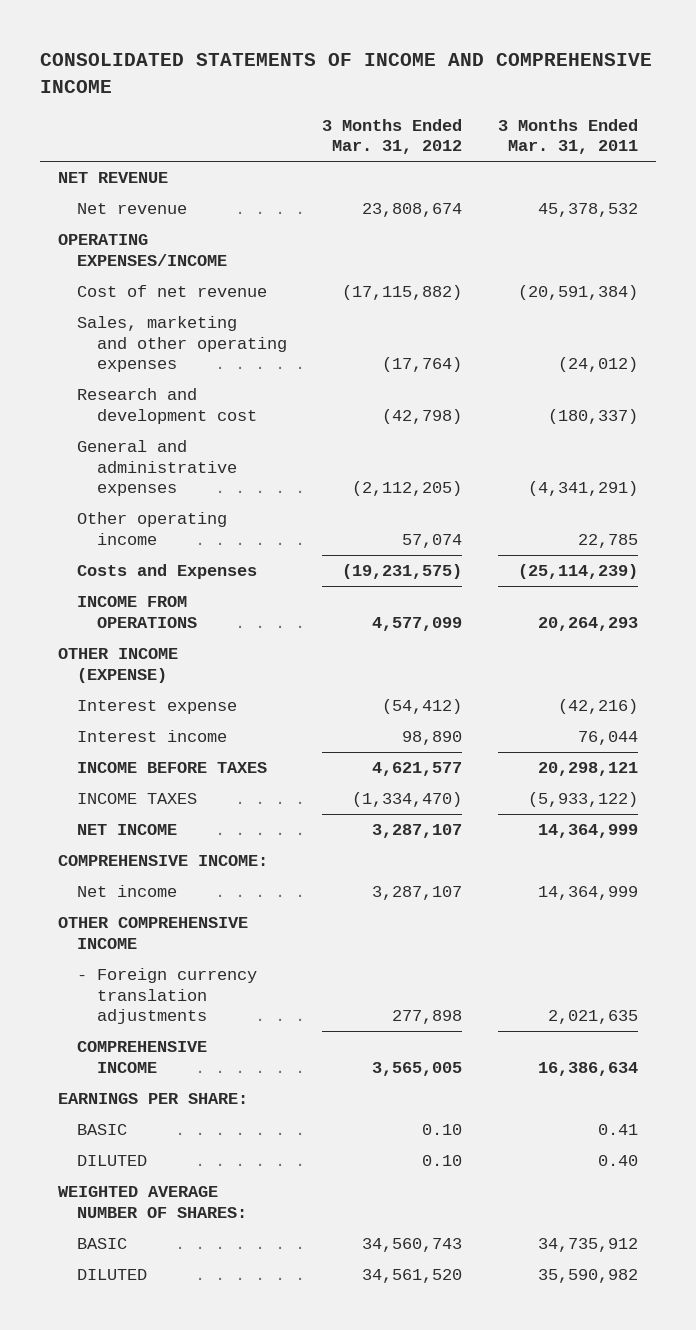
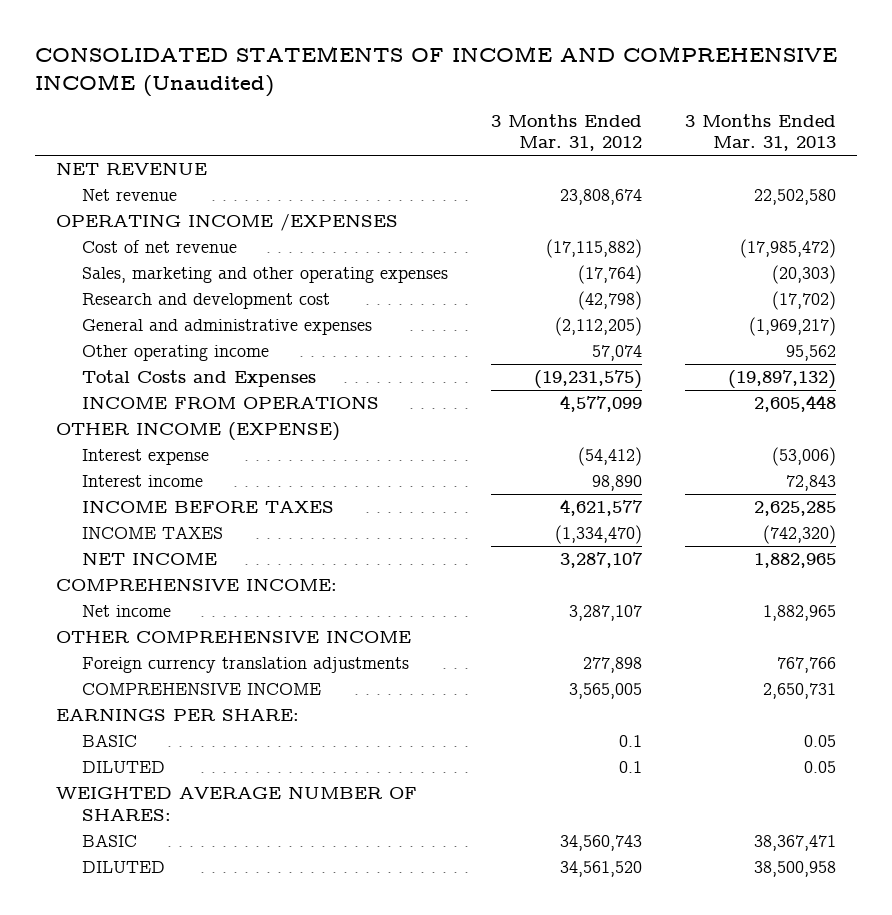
- CONSOLIDATED STATEMENTS OF INCOME AND COMPREHENSIVE INCOME
+ CONSOLIDATED STATEMENTS OF INCOME AND COMPREHENSIVE INCOME (Unaudited)
- | 3 Months Ended Mar. 31, 2012 | 3 Months Ended Mar. 31, 2011
+ | 3 Months Ended Mar. 31, 2012 | 3 Months Ended Mar. 31, 2013
- OPERATING EXPENSES/INCOME
+ OPERATING INCOME /EXPENSES
- Costs and Expenses | (19,231,575) | (25,114,239)
+ Total Costs and Expenses | (19,231,575) | (19,897,132)
- - Foreign currency translation adjustments | 277,898 | 2,021,635
+ Foreign currency translation adjustments | 277,898 | 767,766
- BASIC | 0.10 | 0.41
- DILUTED | 0.10 | 0.40
+ BASIC | 0.1 | 0.05
+ DILUTED | 0.1 | 0.05

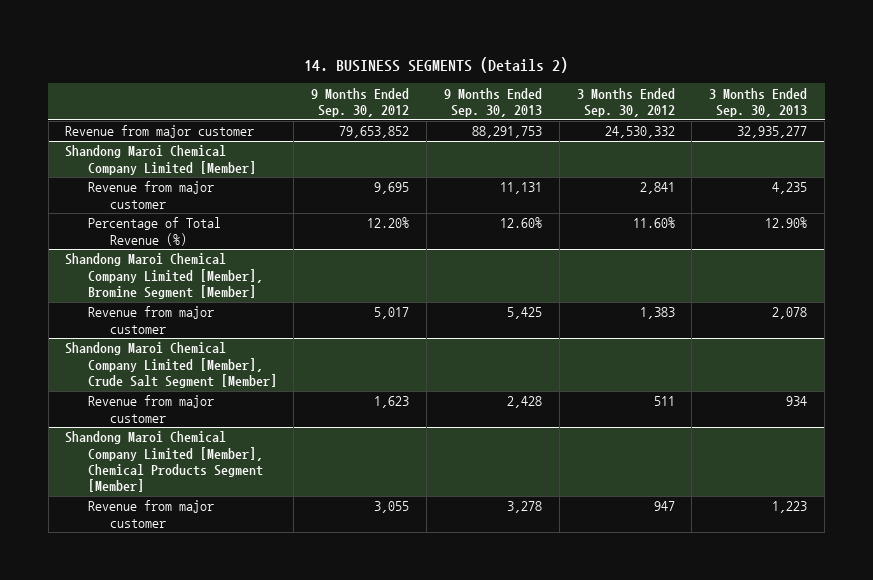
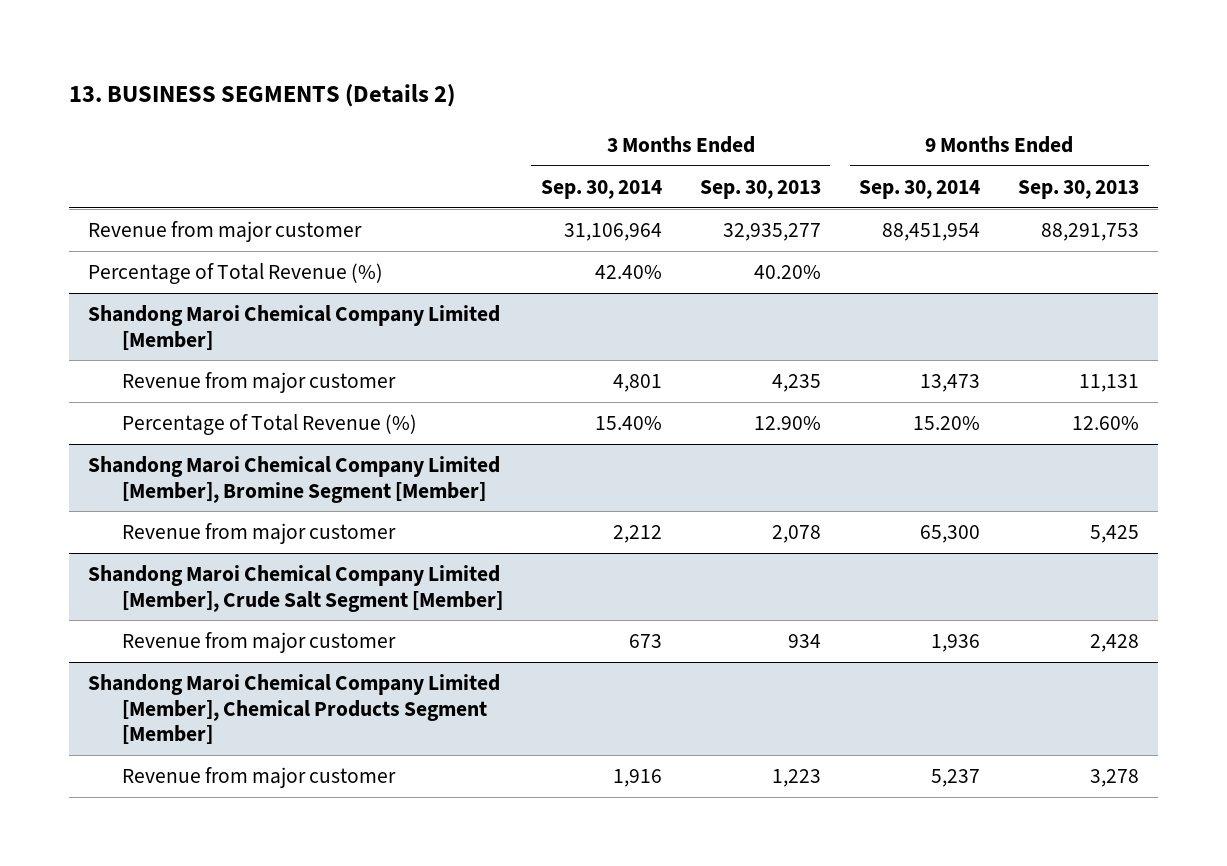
- 14. BUSINESS SEGMENTS (Details 2)
+ 13. BUSINESS SEGMENTS (Details 2)
- | 9 Months Ended Sep. 30, 2012 | 9 Months Ended Sep. 30, 2013 | 3 Months Ended Sep. 30, 2012 | 3 Months Ended Sep. 30, 2013
+ | 3 Months Ended Sep. 30, 2014 | 3 Months Ended Sep. 30, 2013 | 9 Months Ended Sep. 30, 2014 | 9 Months Ended Sep. 30, 2013
+ Percentage of Total Revenue (%) | 42.40% | 40.20% | |

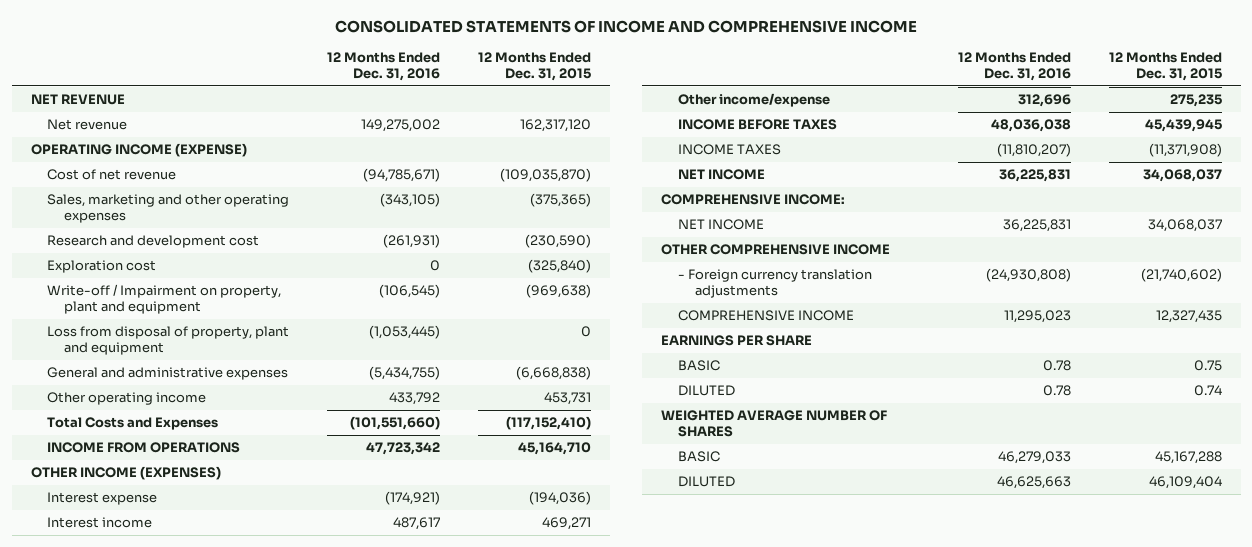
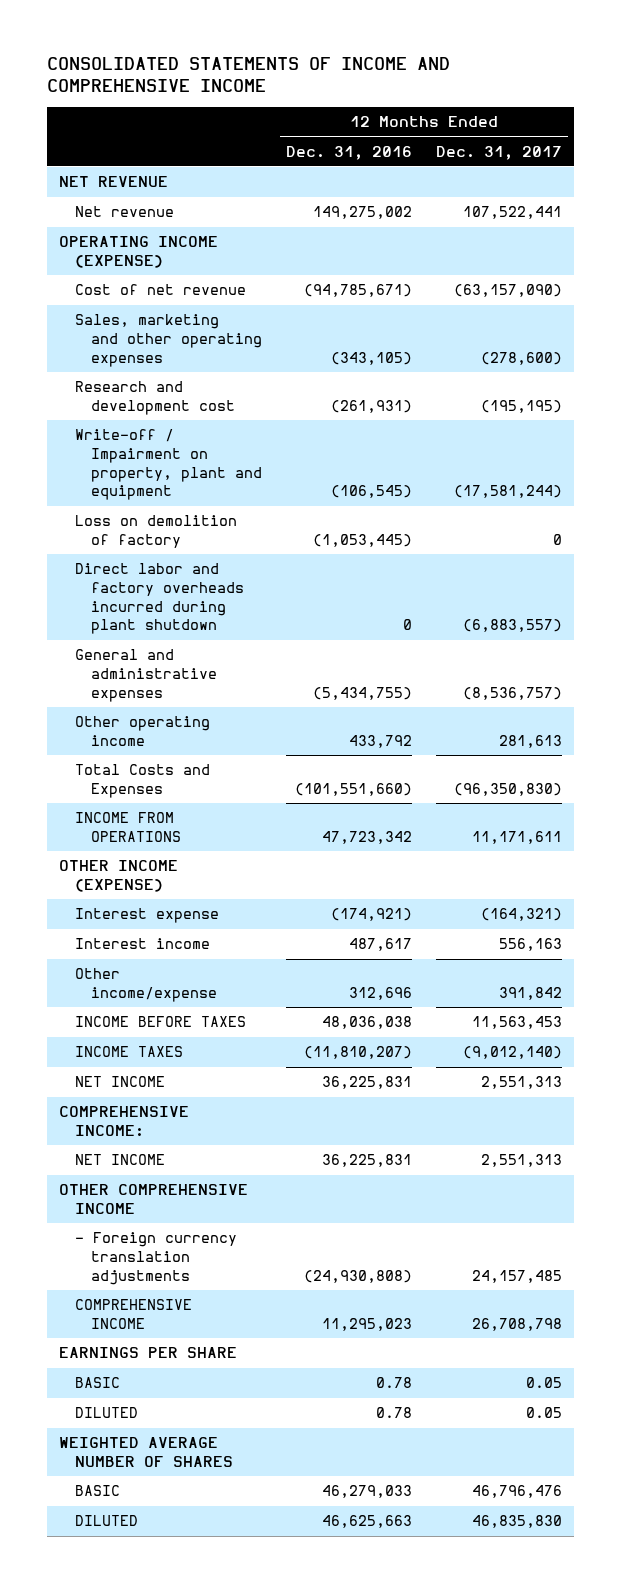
- | 12 Months Ended Dec. 31, 2016 | 12 Months Ended Dec. 31, 2015
+ | 12 Months Ended Dec. 31, 2016 | 12 Months Ended Dec. 31, 2017
- Exploration cost | 0 | (325,840)
- Loss from disposal of property, plant and equipment | (1,053,445) | 0
+ Loss on demolition of factory | (1,053,445) | 0
+ Direct labor and factory overheads incurred during plant shutdown | 0 | (6,883,557)
- OTHER INCOME (EXPENSES)
+ OTHER INCOME (EXPENSE)

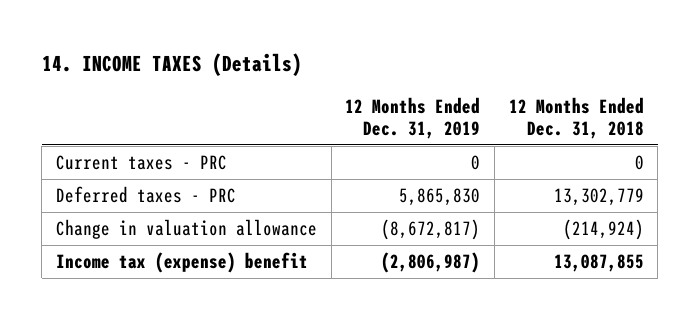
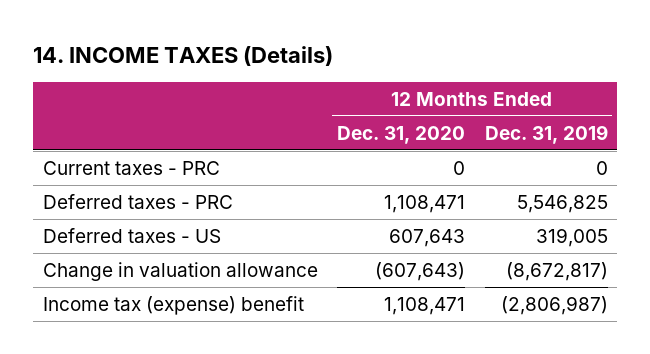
- | 12 Months Ended Dec. 31, 2019 | 12 Months Ended Dec. 31, 2018
+ | 12 Months Ended Dec. 31, 2020 | 12 Months Ended Dec. 31, 2019
- Deferred taxes - PRC | 5,865,830 | 13,302,779
+ Deferred taxes - PRC | 1,108,471 | 5,546,825
+ Deferred taxes - US | 607,643 | 319,005

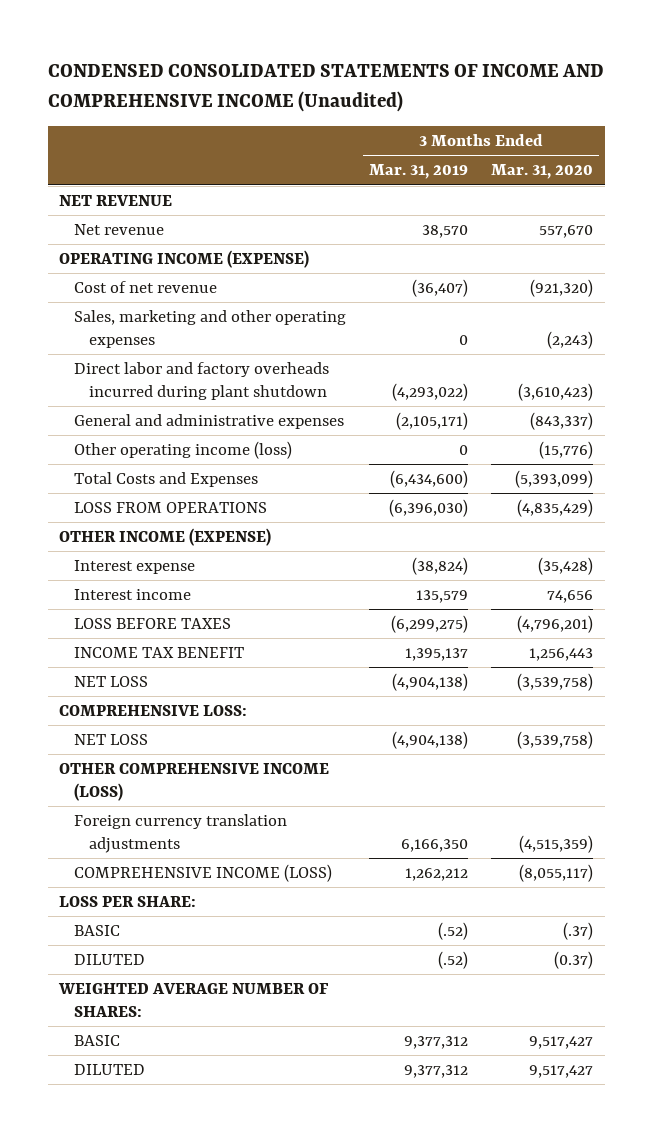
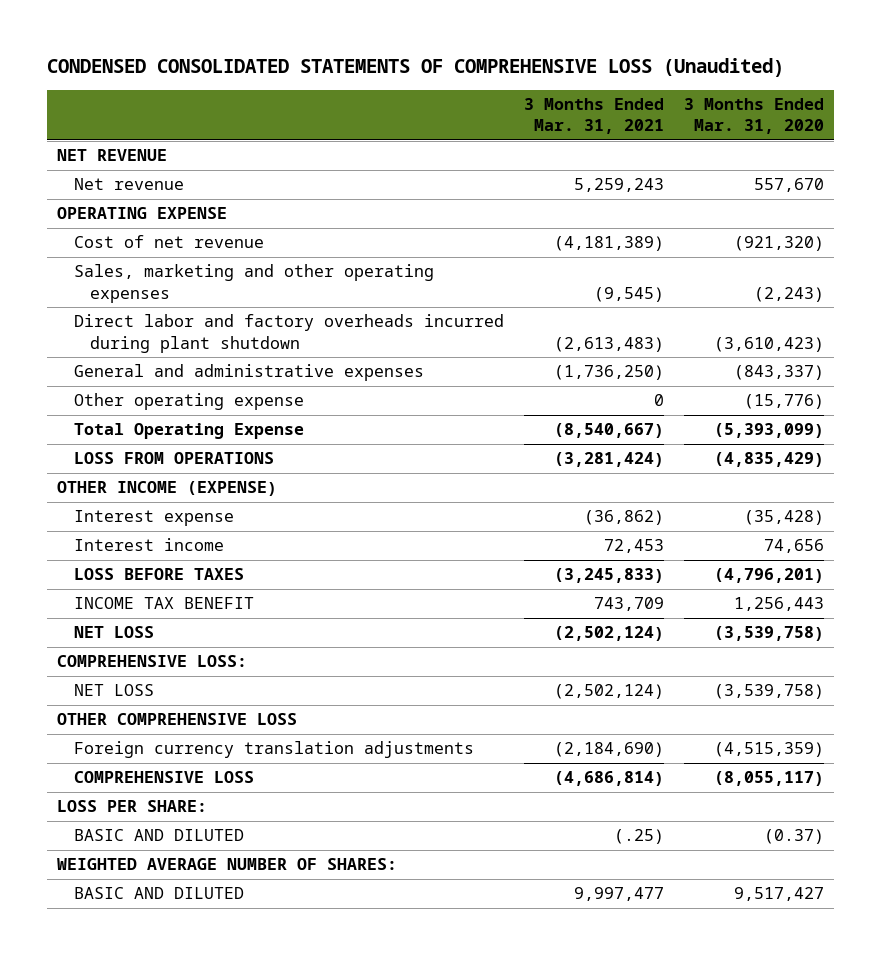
- CONDENSED CONSOLIDATED STATEMENTS OF INCOME AND COMPREHENSIVE INCOME (Unaudited)
+ CONDENSED CONSOLIDATED STATEMENTS OF COMPREHENSIVE LOSS (Unaudited)
- | 3 Months Ended Mar. 31, 2019 | 3 Months Ended Mar. 31, 2020
+ | 3 Months Ended Mar. 31, 2021 | 3 Months Ended Mar. 31, 2020
- OPERATING INCOME (EXPENSE)
+ OPERATING EXPENSE
- Other operating income (loss) | 0 | (15,776)
- Total Costs and Expenses | (6,434,600) | (5,393,099)
+ Other operating expense | 0 | (15,776)
+ Total Operating Expense | (8,540,667) | (5,393,099)
- OTHER COMPREHENSIVE INCOME (LOSS)
+ OTHER COMPREHENSIVE LOSS
- COMPREHENSIVE INCOME (LOSS) | 1,262,212 | (8,055,117)
+ COMPREHENSIVE LOSS | (4,686,814) | (8,055,117)
- BASIC | (.52) | (.37)
- DILUTED | (.52) | (0.37)
+ BASIC AND DILUTED | (.25) | (0.37)
- BASIC | 9,377,312 | 9,517,427
- DILUTED | 9,377,312 | 9,517,427
+ BASIC AND DILUTED | 9,997,477 | 9,517,427

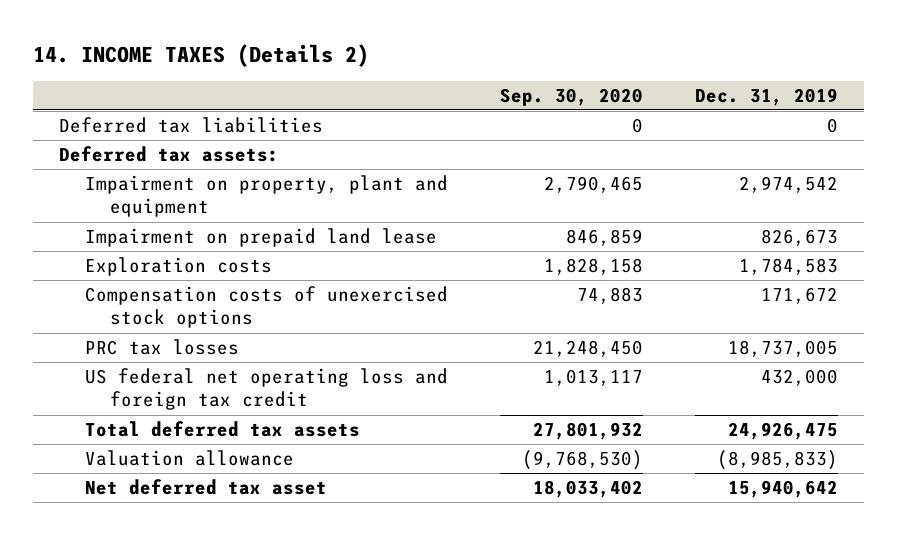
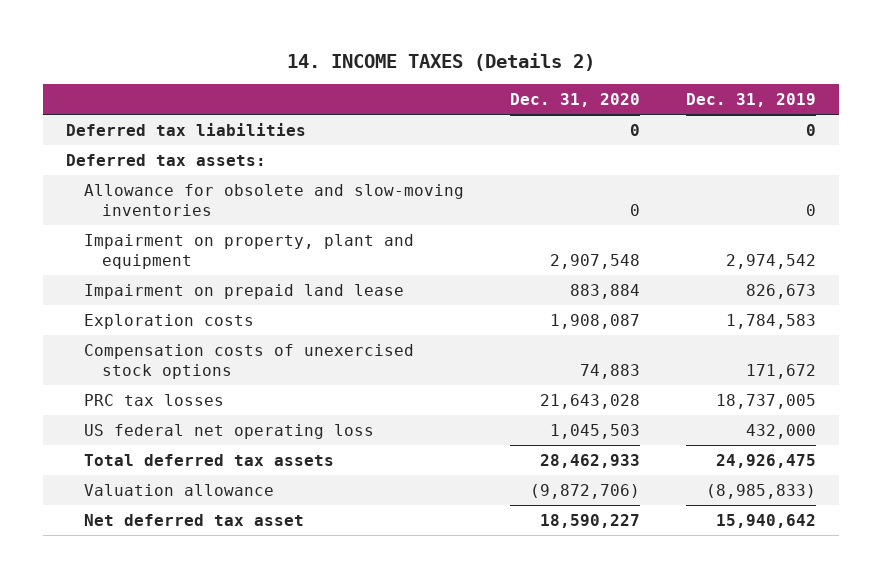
- | Sep. 30, 2020 | Dec. 31, 2019
+ | Dec. 31, 2020 | Dec. 31, 2019
+ Allowance for obsolete and slow-moving inventories | 0 | 0
- US federal net operating loss and foreign tax credit | 1,013,117 | 432,000
+ US federal net operating loss | 1,045,503 | 432,000

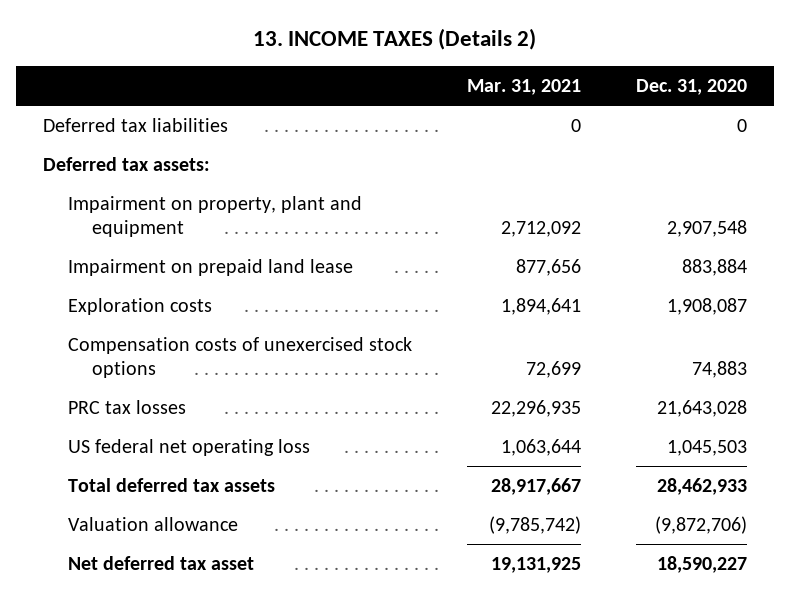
- 14. INCOME TAXES (Details 2)
+ 13. INCOME TAXES (Details 2)
- | Dec. 31, 2020 | Dec. 31, 2019
+ | Mar. 31, 2021 | Dec. 31, 2020
- Allowance for obsolete and slow-moving inventories | 0 | 0

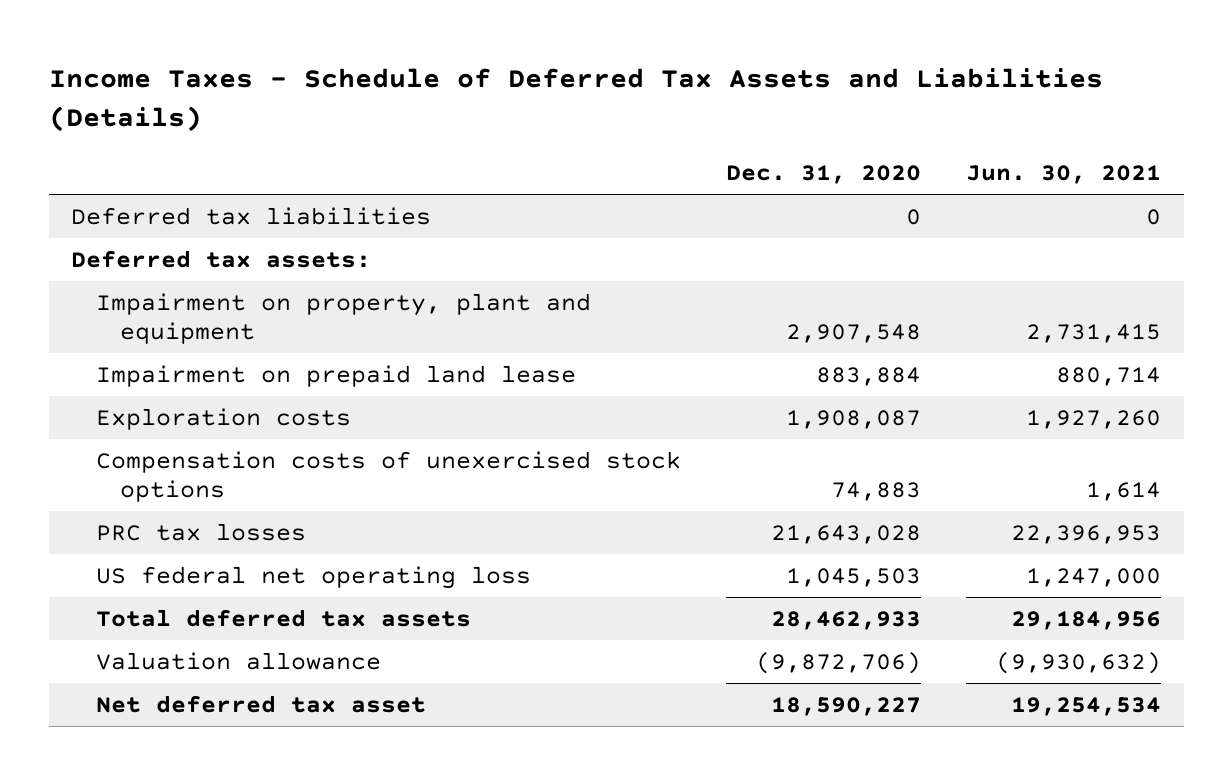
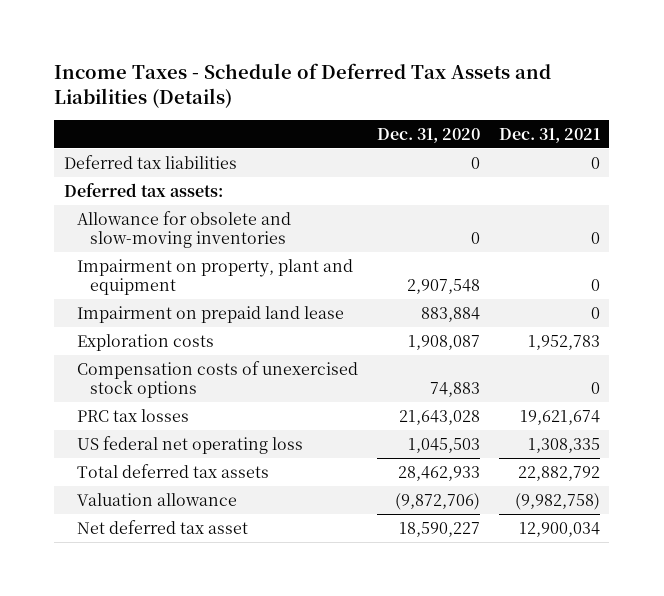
- | Dec. 31, 2020 | Jun. 30, 2021
+ | Dec. 31, 2020 | Dec. 31, 2021
+ Allowance for obsolete and slow-moving inventories | 0 | 0

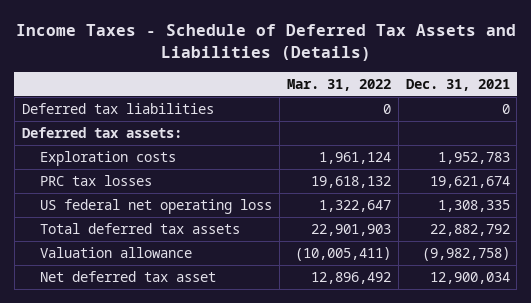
- | Dec. 31, 2020 | Dec. 31, 2021
+ | Mar. 31, 2022 | Dec. 31, 2021
- Allowance for obsolete and slow-moving inventories | 0 | 0
- Impairment on property, plant and equipment | 2,907,548 | 0
- Impairment on prepaid land lease | 883,884 | 0
- Compensation costs of unexercised stock options | 74,883 | 0

